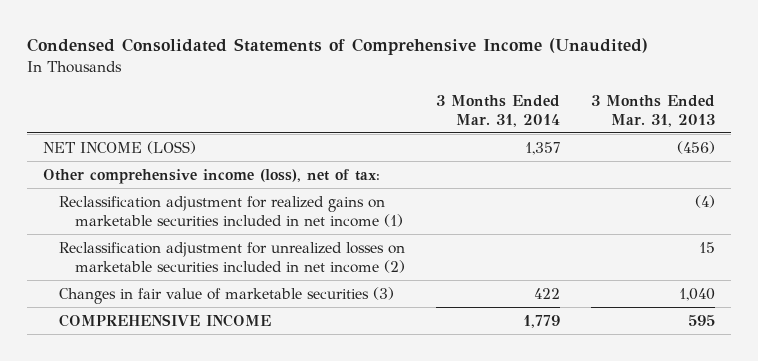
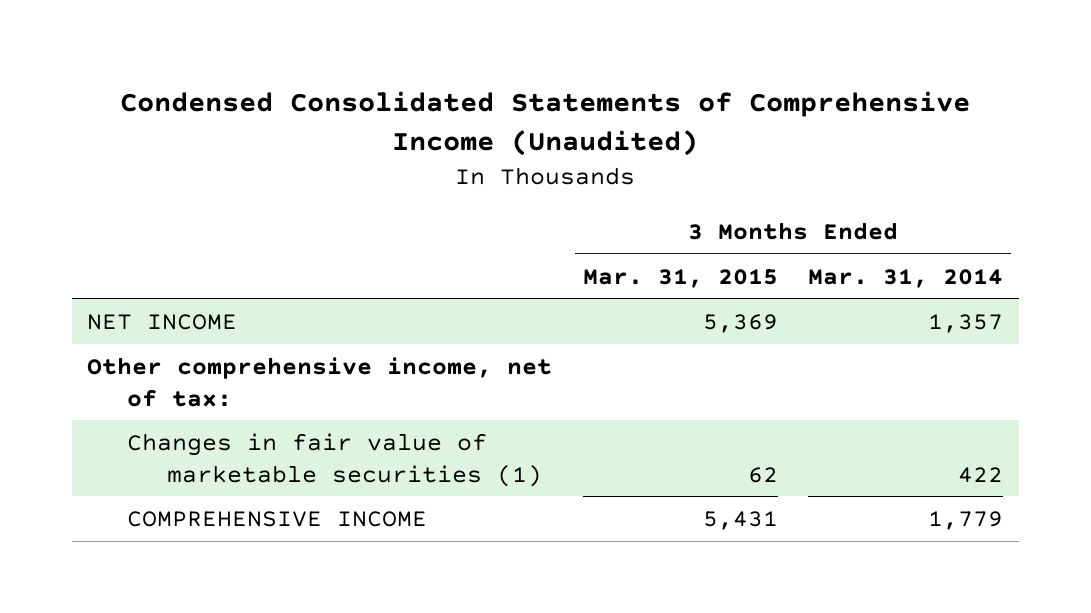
- | 3 Months Ended Mar. 31, 2014 | 3 Months Ended Mar. 31, 2013
+ | 3 Months Ended Mar. 31, 2015 | 3 Months Ended Mar. 31, 2014
- NET INCOME (LOSS) | 1,357 | (456)
- Other comprehensive income (loss), net of tax:
- Reclassification adjustment for realized gains on marketable securities included in net income (1) | | (4)
- Reclassification adjustment for unrealized losses on marketable securities included in net income (2) | | 15
- Changes in fair value of marketable securities (3) | 422 | 1,040
+ NET INCOME | 5,369 | 1,357
+ Other comprehensive income, net of tax:
+ Changes in fair value of marketable securities (1) | 62 | 422

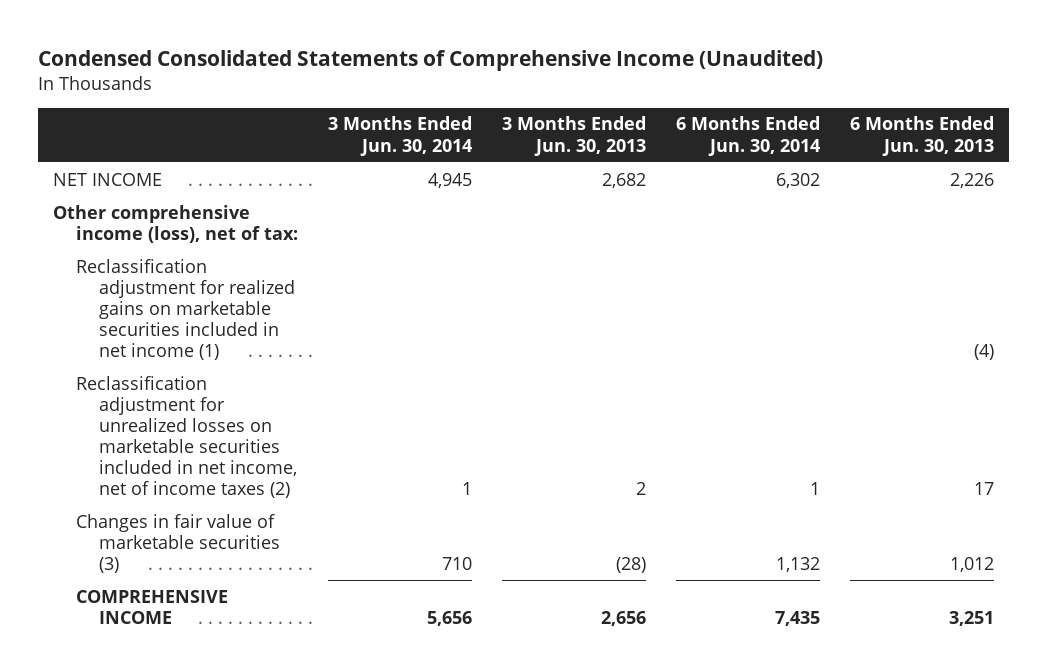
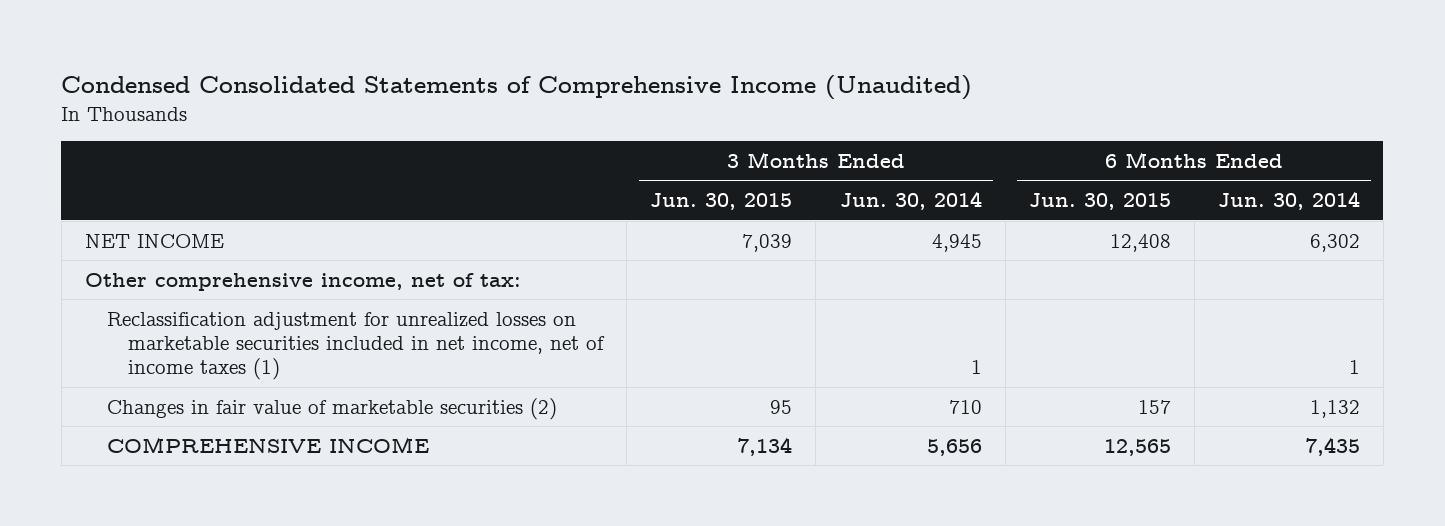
- | 3 Months Ended Jun. 30, 2014 | 3 Months Ended Jun. 30, 2013 | 6 Months Ended Jun. 30, 2014 | 6 Months Ended Jun. 30, 2013
+ | 3 Months Ended Jun. 30, 2015 | 3 Months Ended Jun. 30, 2014 | 6 Months Ended Jun. 30, 2015 | 6 Months Ended Jun. 30, 2014
- Other comprehensive income (loss), net of tax:
- Reclassification adjustment for realized gains on marketable securities included in net income (1) | | | | (4)
- Reclassification adjustment for unrealized losses on marketable securities included in net income, net of income taxes (2) | 1 | 2 | 1 | 17
- Changes in fair value of marketable securities (3) | 710 | (28) | 1,132 | 1,012
+ Other comprehensive income, net of tax:
+ Reclassification adjustment for unrealized losses on marketable securities included in net income, net of income taxes (1) | | 1 | | 1
+ Changes in fair value of marketable securities (2) | 95 | 710 | 157 | 1,132

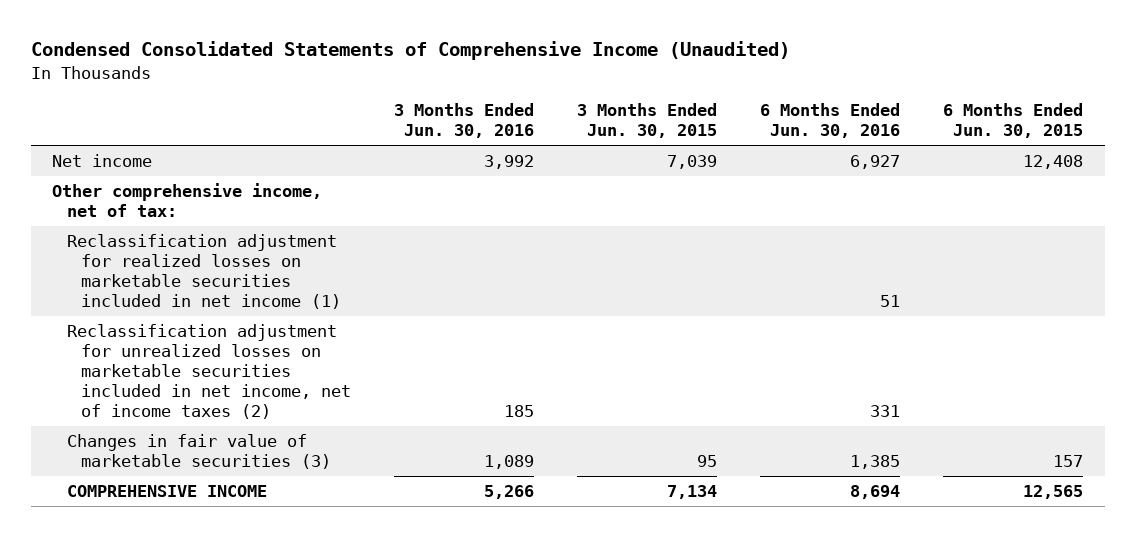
- | 3 Months Ended Jun. 30, 2015 | 3 Months Ended Jun. 30, 2014 | 6 Months Ended Jun. 30, 2015 | 6 Months Ended Jun. 30, 2014
+ | 3 Months Ended Jun. 30, 2016 | 3 Months Ended Jun. 30, 2015 | 6 Months Ended Jun. 30, 2016 | 6 Months Ended Jun. 30, 2015
- NET INCOME | 7,039 | 4,945 | 12,408 | 6,302
+ Net income | 3,992 | 7,039 | 6,927 | 12,408
- Reclassification adjustment for unrealized losses on marketable securities included in net income, net of income taxes (1) | | 1 | | 1
- Changes in fair value of marketable securities (2) | 95 | 710 | 157 | 1,132
+ Reclassification adjustment for realized losses on marketable securities included in net income (1) | | | 51 |
+ Reclassification adjustment for unrealized losses on marketable securities included in net income, net of income taxes (2) | 185 | | 331 |
+ Changes in fair value of marketable securities (3) | 1,089 | 95 | 1,385 | 157

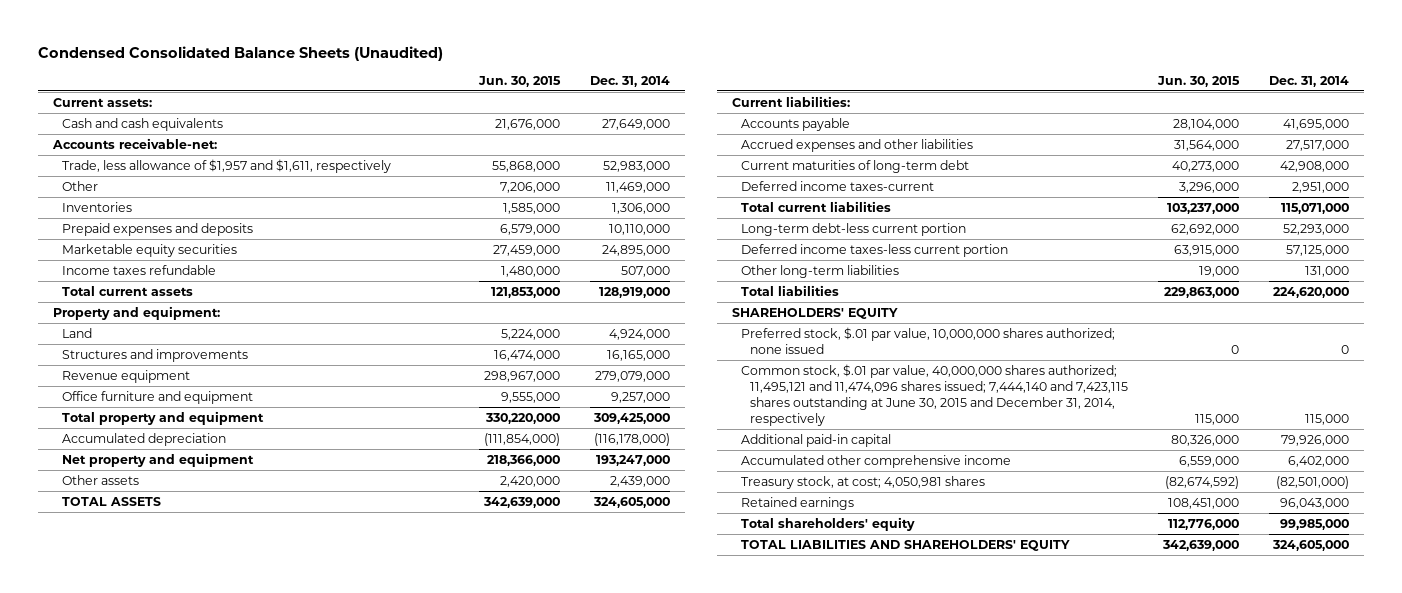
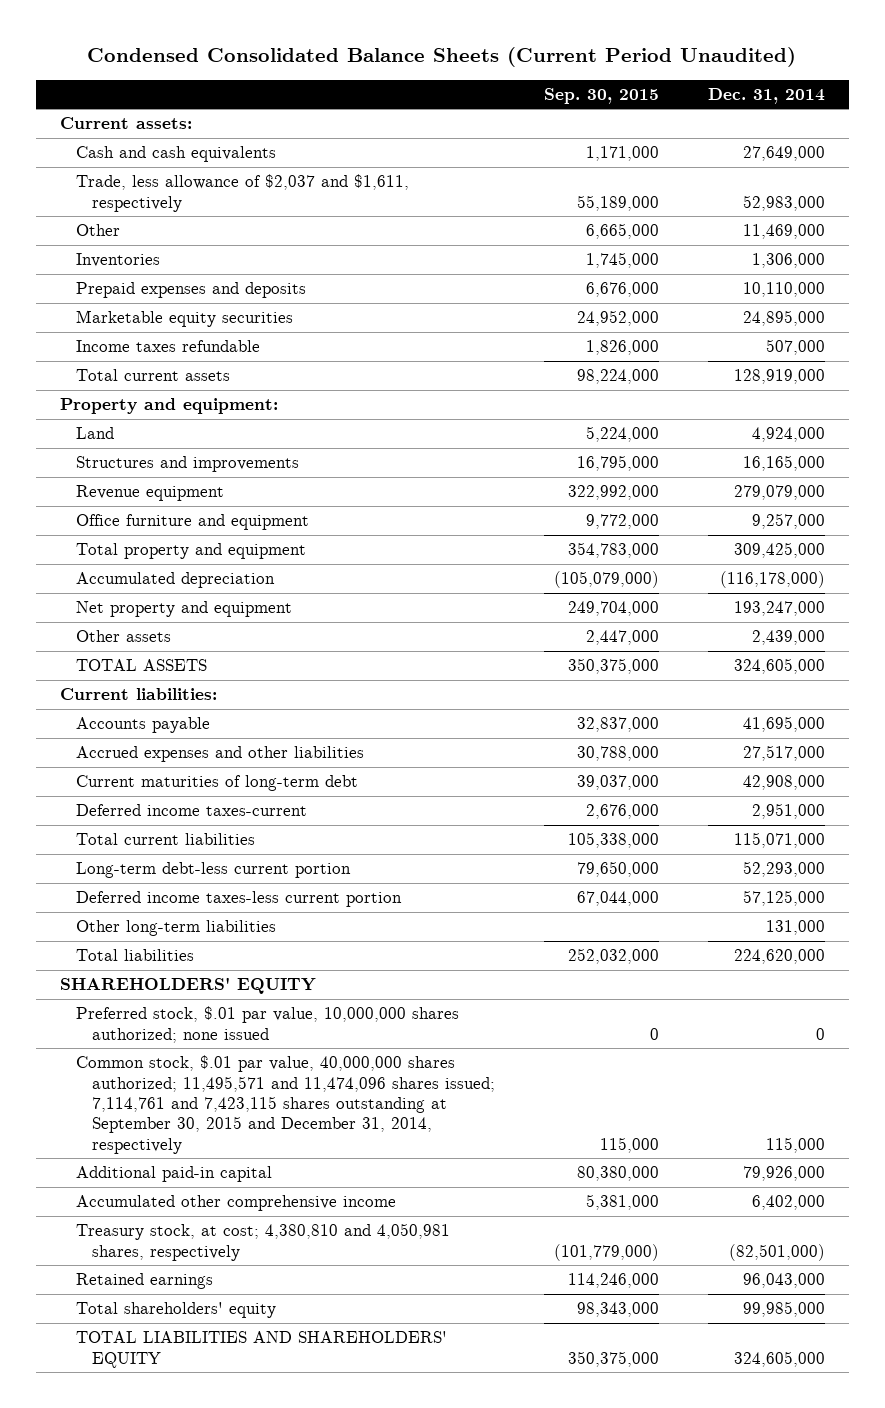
- Condensed Consolidated Balance Sheets (Unaudited)
+ Condensed Consolidated Balance Sheets (Current Period Unaudited)
- | Jun. 30, 2015 | Dec. 31, 2014
+ | Sep. 30, 2015 | Dec. 31, 2014
- Accounts receivable-net:
- Trade, less allowance of $1,957 and $1,611, respectively | 55,868,000 | 52,983,000
+ Trade, less allowance of $2,037 and $1,611, respectively | 55,189,000 | 52,983,000
- Common stock, $.01 par value, 40,000,000 shares authorized; 11,495,121 and 11,474,096 shares issued; 7,444,140 and 7,423,115 shares outstanding at June 30, 2015 and December 31, 2014, respectively | 115,000 | 115,000
+ Common stock, $.01 par value, 40,000,000 shares authorized; 11,495,571 and 11,474,096 shares issued; 7,114,761 and 7,423,115 shares outstanding at September 30, 2015 and December 31, 2014, respectively | 115,000 | 115,000
- Treasury stock, at cost; 4,050,981 shares | (82,674,592) | (82,501,000)
+ Treasury stock, at cost; 4,380,810 and 4,050,981 shares, respectively | (101,779,000) | (82,501,000)

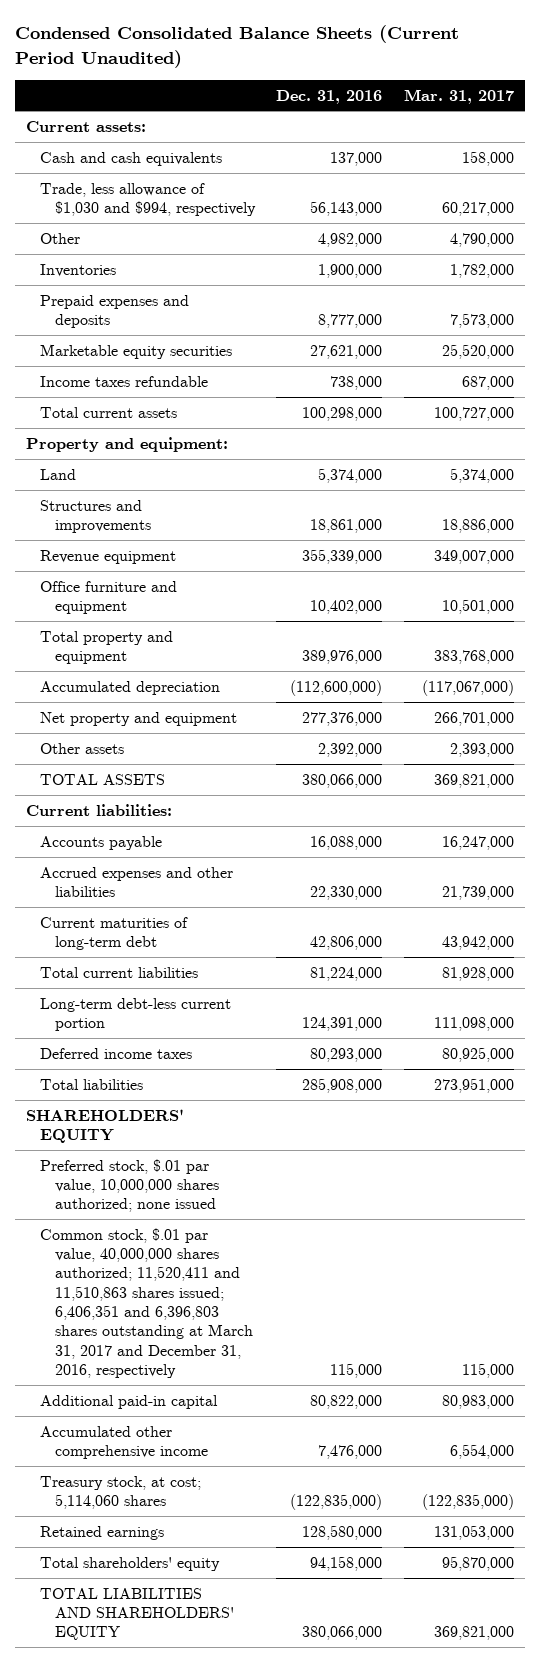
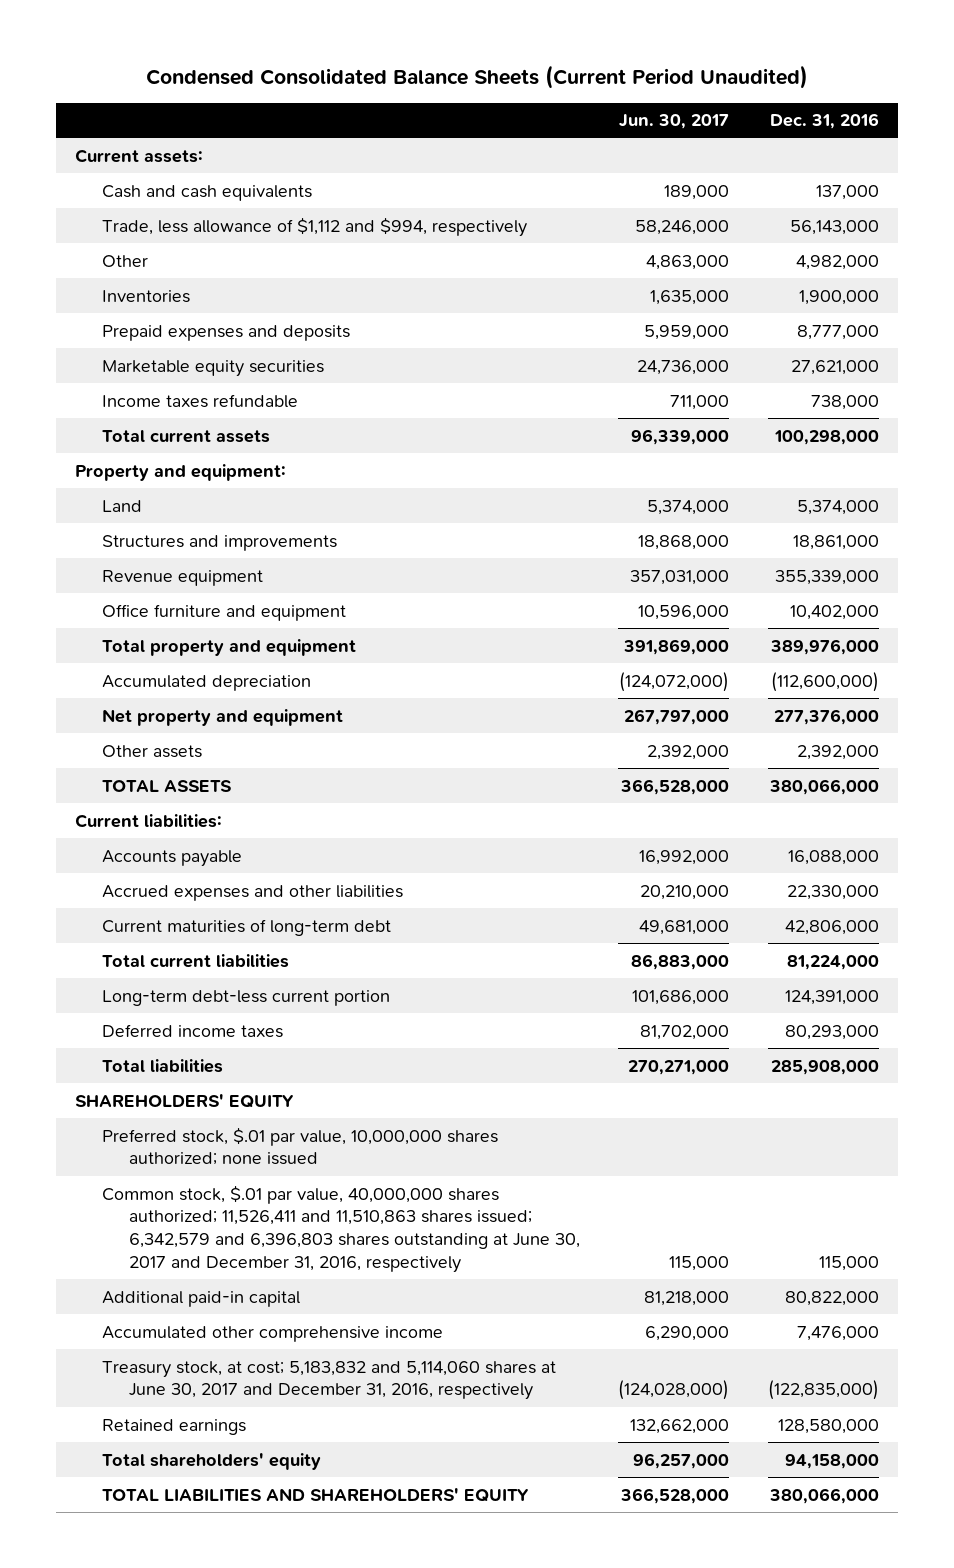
- | Dec. 31, 2016 | Mar. 31, 2017
+ | Jun. 30, 2017 | Dec. 31, 2016
- Trade, less allowance of $1,030 and $994, respectively | 56,143,000 | 60,217,000
+ Trade, less allowance of $1,112 and $994, respectively | 58,246,000 | 56,143,000
- Common stock, $.01 par value, 40,000,000 shares authorized; 11,520,411 and 11,510,863 shares issued; 6,406,351 and 6,396,803 shares outstanding at March 31, 2017 and December 31, 2016, respectively | 115,000 | 115,000
+ Common stock, $.01 par value, 40,000,000 shares authorized; 11,526,411 and 11,510,863 shares issued; 6,342,579 and 6,396,803 shares outstanding at June 30, 2017 and December 31, 2016, respectively | 115,000 | 115,000
- Treasury stock, at cost; 5,114,060 shares | (122,835,000) | (122,835,000)
+ Treasury stock, at cost; 5,183,832 and 5,114,060 shares at June 30, 2017 and December 31, 2016, respectively | (124,028,000) | (122,835,000)

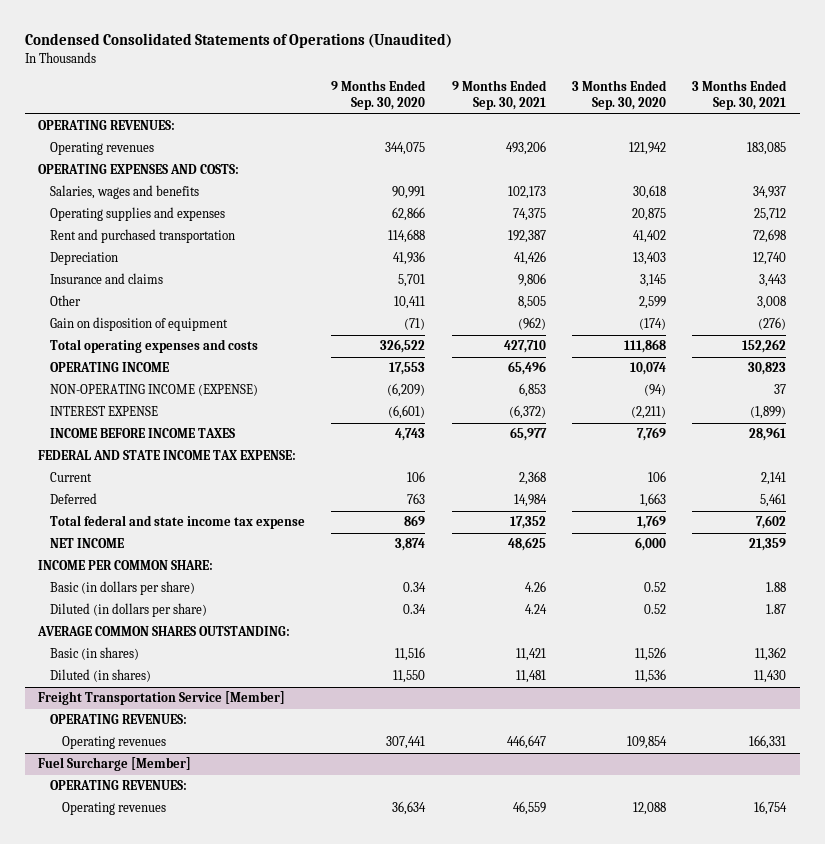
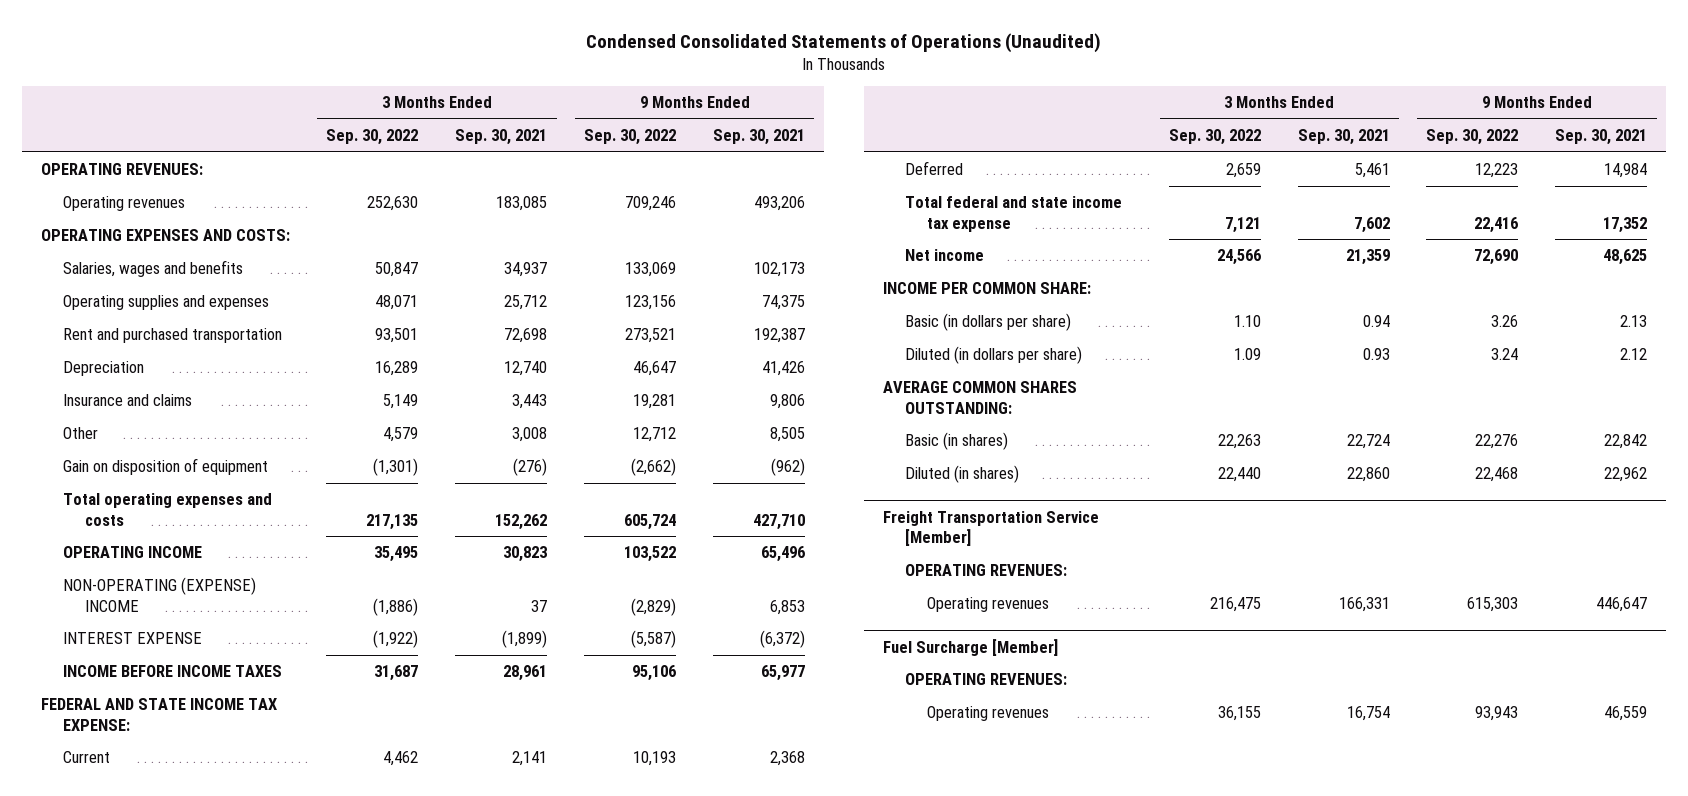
- | 9 Months Ended Sep. 30, 2020 | 9 Months Ended Sep. 30, 2021 | 3 Months Ended Sep. 30, 2020 | 3 Months Ended Sep. 30, 2021
+ | 3 Months Ended Sep. 30, 2022 | 3 Months Ended Sep. 30, 2021 | 9 Months Ended Sep. 30, 2022 | 9 Months Ended Sep. 30, 2021
- NON-OPERATING INCOME (EXPENSE) | (6,209) | 6,853 | (94) | 37
+ NON-OPERATING (EXPENSE) INCOME | (1,886) | 37 | (2,829) | 6,853
- NET INCOME | 3,874 | 48,625 | 6,000 | 21,359
+ Net income | 24,566 | 21,359 | 72,690 | 48,625
- Basic (in dollars per share) | 0.34 | 4.26 | 0.52 | 1.88
- Diluted (in dollars per share) | 0.34 | 4.24 | 0.52 | 1.87
+ Basic (in dollars per share) | 1.10 | 0.94 | 3.26 | 2.13
+ Diluted (in dollars per share) | 1.09 | 0.93 | 3.24 | 2.12
- Basic (in shares) | 11,516 | 11,421 | 11,526 | 11,362
- Diluted (in shares) | 11,550 | 11,481 | 11,536 | 11,430
+ Basic (in shares) | 22,263 | 22,724 | 22,276 | 22,842
+ Diluted (in shares) | 22,440 | 22,860 | 22,468 | 22,962

